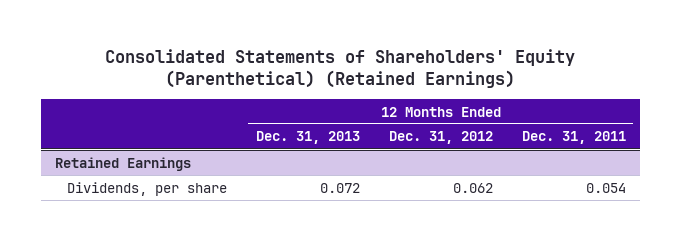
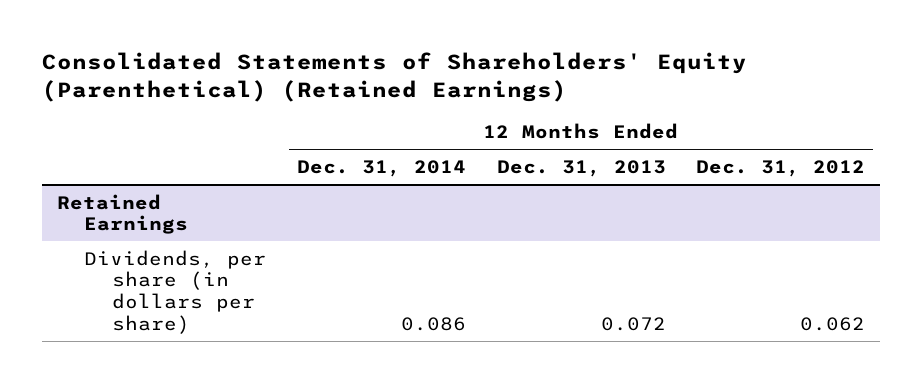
- | 12 Months Ended Dec. 31, 2013 | 12 Months Ended Dec. 31, 2012 | 12 Months Ended Dec. 31, 2011
+ | 12 Months Ended Dec. 31, 2014 | 12 Months Ended Dec. 31, 2013 | 12 Months Ended Dec. 31, 2012
@ Retained Earnings
- Dividends, per share | 0.072 | 0.062 | 0.054
+ Dividends, per share (in dollars per share) | 0.086 | 0.072 | 0.062

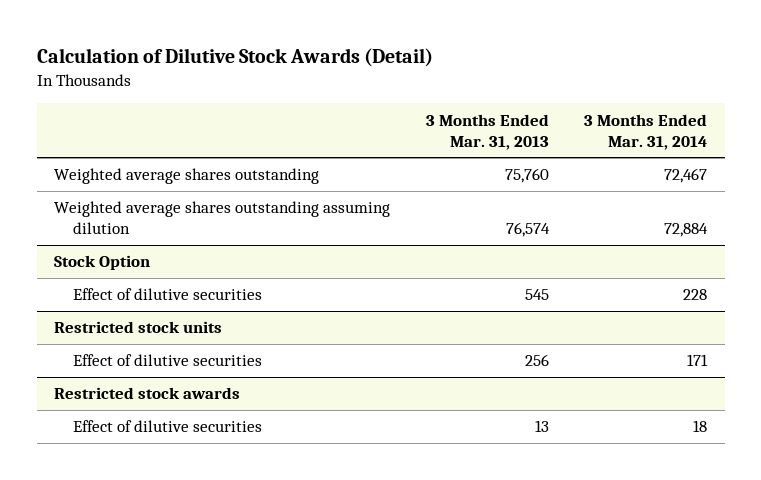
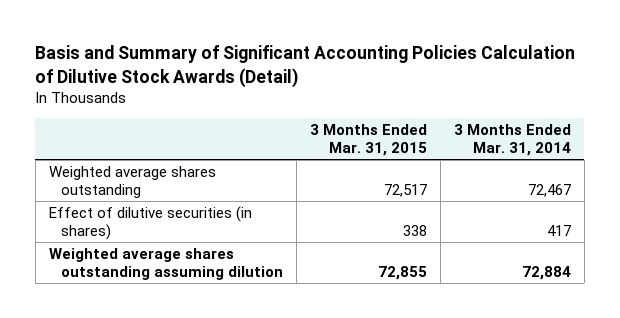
- Calculation of Dilutive Stock Awards (Detail)
+ Basis and Summary of Significant Accounting Policies Calculation of Dilutive Stock Awards (Detail)
- | 3 Months Ended Mar. 31, 2013 | 3 Months Ended Mar. 31, 2014
+ | 3 Months Ended Mar. 31, 2015 | 3 Months Ended Mar. 31, 2014
+ Effect of dilutive securities (in shares) | 338 | 417
- Stock Option
- Effect of dilutive securities | 545 | 228
- Restricted stock units
- Effect of dilutive securities | 256 | 171
- Restricted stock awards
- Effect of dilutive securities | 13 | 18

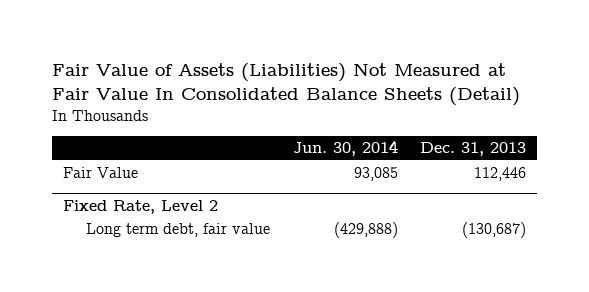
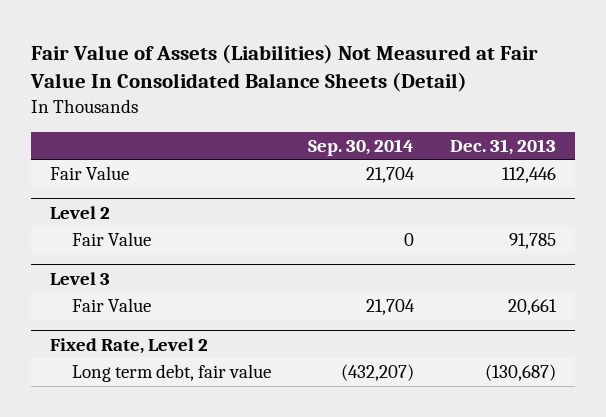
- | Jun. 30, 2014 | Dec. 31, 2013
+ | Sep. 30, 2014 | Dec. 31, 2013
+ Level 2
+ Fair Value | 0 | 91,785
+ Level 3
+ Fair Value | 21,704 | 20,661

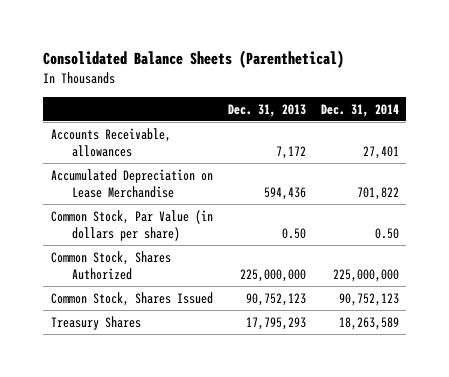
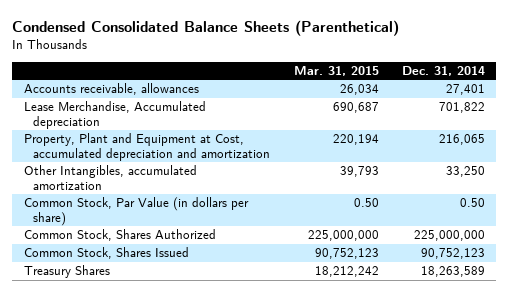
- Consolidated Balance Sheets (Parenthetical)
+ Condensed Consolidated Balance Sheets (Parenthetical)
- | Dec. 31, 2013 | Dec. 31, 2014
+ | Mar. 31, 2015 | Dec. 31, 2014
- Accounts Receivable, allowances | 7,172 | 27,401
- Accumulated Depreciation on Lease Merchandise | 594,436 | 701,822
+ Accounts receivable, allowances | 26,034 | 27,401
+ Lease Merchandise, Accumulated depreciation | 690,687 | 701,822
+ Property, Plant and Equipment at Cost, accumulated depreciation and amortization | 220,194 | 216,065
+ Other Intangibles, accumulated amortization | 39,793 | 33,250

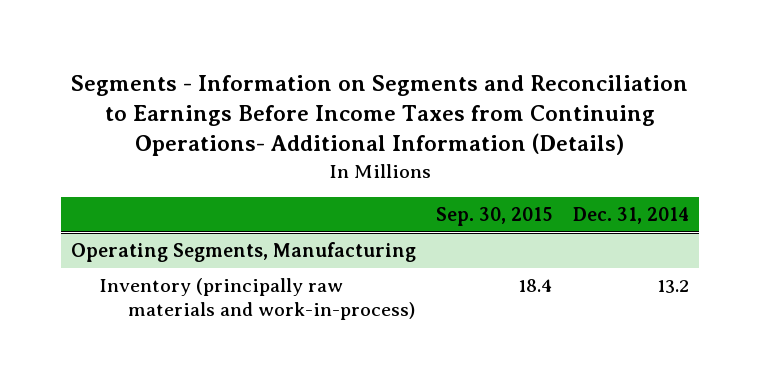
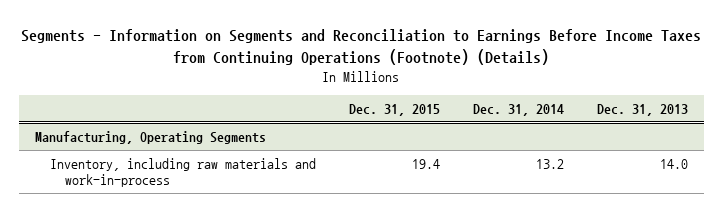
- Segments - Information on Segments and Reconciliation to Earnings Before Income Taxes from Continuing Operations- Additional Information (Details)
+ Segments - Information on Segments and Reconciliation to Earnings Before Income Taxes from Continuing Operations (Footnote) (Details)
- | Sep. 30, 2015 | Dec. 31, 2014
+ | Dec. 31, 2015 | Dec. 31, 2014 | Dec. 31, 2013
- Operating Segments, Manufacturing
- Inventory (principally raw materials and work-in-process) | 18.4 | 13.2
+ Manufacturing, Operating Segments
+ Inventory, including raw materials and work-in-process | 19.4 | 13.2 | 14.0

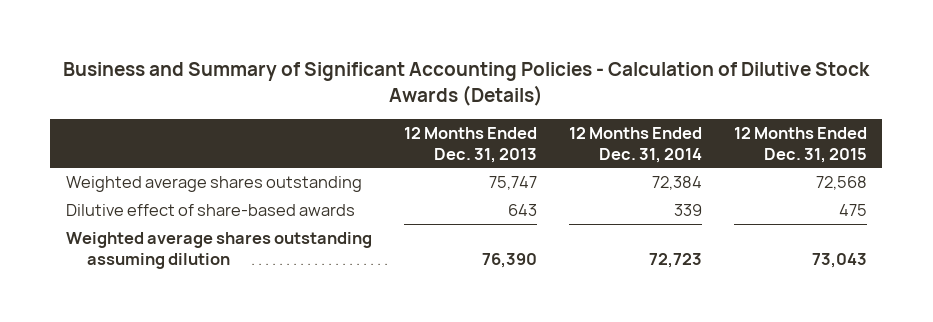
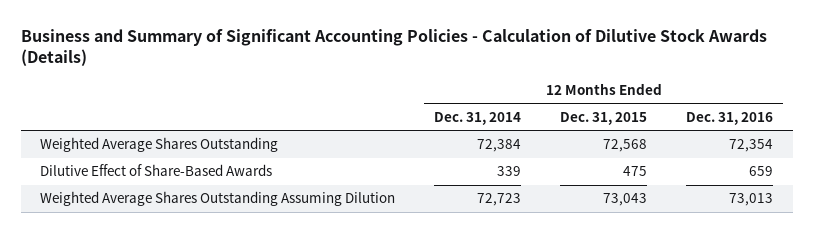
- | 12 Months Ended Dec. 31, 2013 | 12 Months Ended Dec. 31, 2014 | 12 Months Ended Dec. 31, 2015
+ | 12 Months Ended Dec. 31, 2014 | 12 Months Ended Dec. 31, 2015 | 12 Months Ended Dec. 31, 2016
- Weighted average shares outstanding | 75,747 | 72,384 | 72,568
- Dilutive effect of share-based awards | 643 | 339 | 475
- Weighted average shares outstanding assuming dilution | 76,390 | 72,723 | 73,043
+ Weighted Average Shares Outstanding | 72,384 | 72,568 | 72,354
+ Dilutive Effect of Share-Based Awards | 339 | 475 | 659
+ Weighted Average Shares Outstanding Assuming Dilution | 72,723 | 73,043 | 73,013

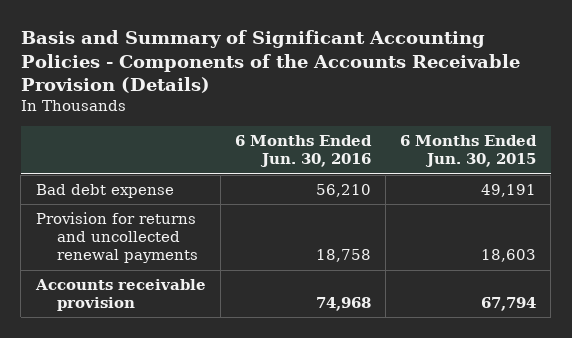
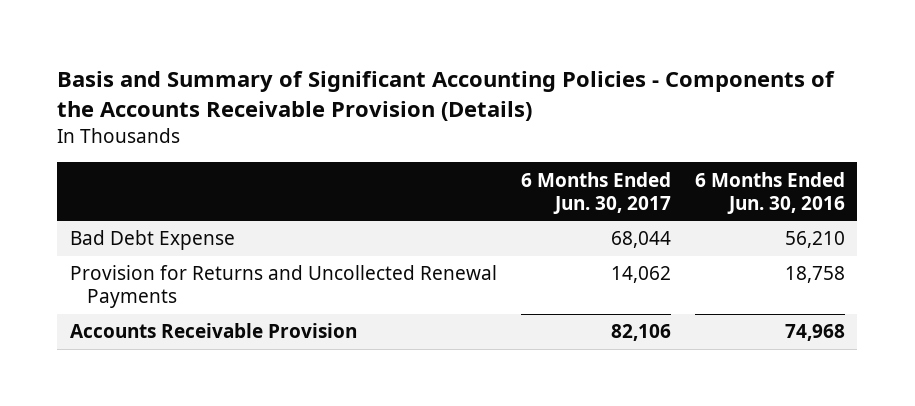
- | 6 Months Ended Jun. 30, 2016 | 6 Months Ended Jun. 30, 2015
+ | 6 Months Ended Jun. 30, 2017 | 6 Months Ended Jun. 30, 2016
- Bad debt expense | 56,210 | 49,191
- Provision for returns and uncollected renewal payments | 18,758 | 18,603
- Accounts receivable provision | 74,968 | 67,794
+ Bad Debt Expense | 68,044 | 56,210
+ Provision for Returns and Uncollected Renewal Payments | 14,062 | 18,758
+ Accounts Receivable Provision | 82,106 | 74,968

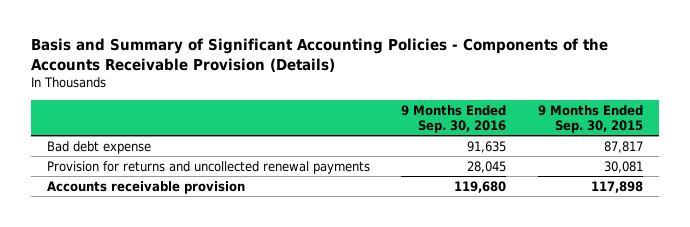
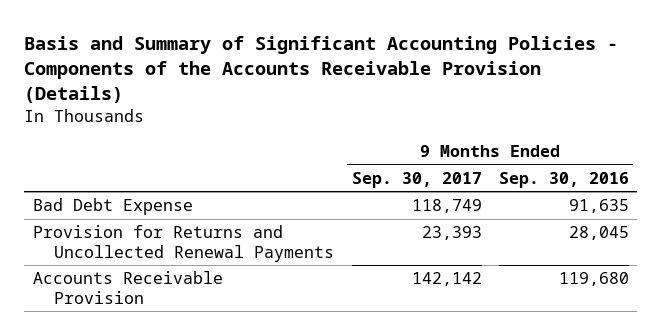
- | 9 Months Ended Sep. 30, 2016 | 9 Months Ended Sep. 30, 2015
+ | 9 Months Ended Sep. 30, 2017 | 9 Months Ended Sep. 30, 2016
- Bad debt expense | 91,635 | 87,817
- Provision for returns and uncollected renewal payments | 28,045 | 30,081
- Accounts receivable provision | 119,680 | 117,898
+ Bad Debt Expense | 118,749 | 91,635
+ Provision for Returns and Uncollected Renewal Payments | 23,393 | 28,045
+ Accounts Receivable Provision | 142,142 | 119,680

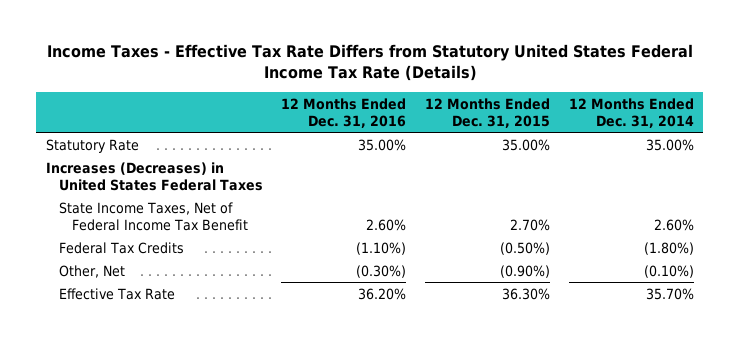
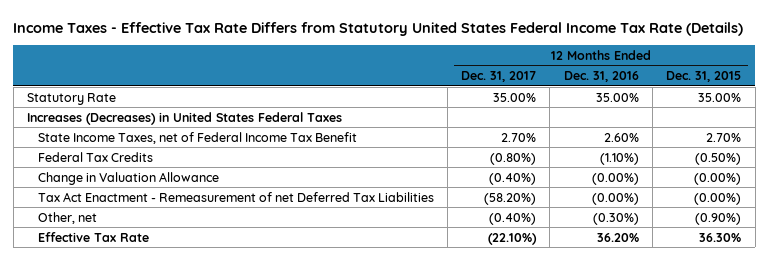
- | 12 Months Ended Dec. 31, 2016 | 12 Months Ended Dec. 31, 2015 | 12 Months Ended Dec. 31, 2014
+ | 12 Months Ended Dec. 31, 2017 | 12 Months Ended Dec. 31, 2016 | 12 Months Ended Dec. 31, 2015
- State Income Taxes, Net of Federal Income Tax Benefit | 2.60% | 2.70% | 2.60%
+ State Income Taxes, net of Federal Income Tax Benefit | 2.70% | 2.60% | 2.70%
- Other, Net | (0.30%) | (0.90%) | (0.10%)
+ Change in Valuation Allowance | (0.40%) | (0.00%) | (0.00%)
+ Tax Act Enactment - Remeasurement of net Deferred Tax Liabilities | (58.20%) | (0.00%) | (0.00%)
+ Other, net | (0.40%) | (0.30%) | (0.90%)

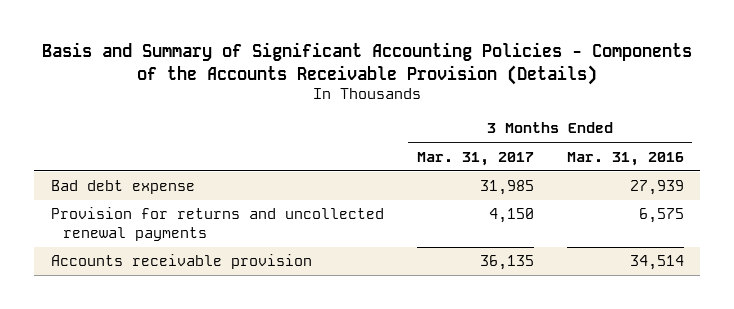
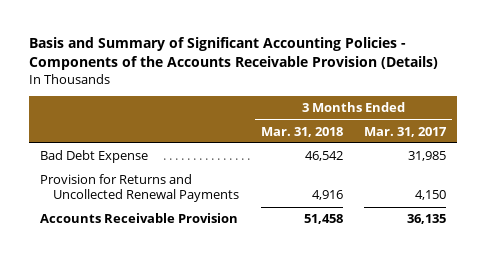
- | 3 Months Ended Mar. 31, 2017 | 3 Months Ended Mar. 31, 2016
+ | 3 Months Ended Mar. 31, 2018 | 3 Months Ended Mar. 31, 2017
- Bad debt expense | 31,985 | 27,939
- Provision for returns and uncollected renewal payments | 4,150 | 6,575
- Accounts receivable provision | 36,135 | 34,514
+ Bad Debt Expense | 46,542 | 31,985
+ Provision for Returns and Uncollected Renewal Payments | 4,916 | 4,150
+ Accounts Receivable Provision | 51,458 | 36,135

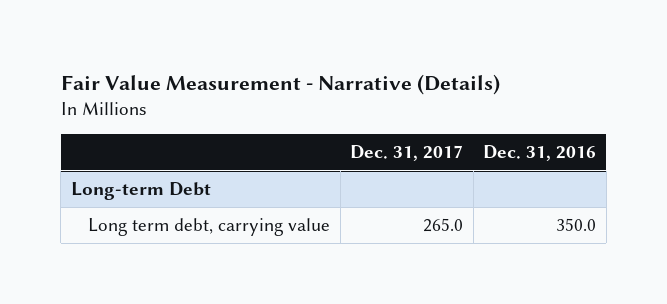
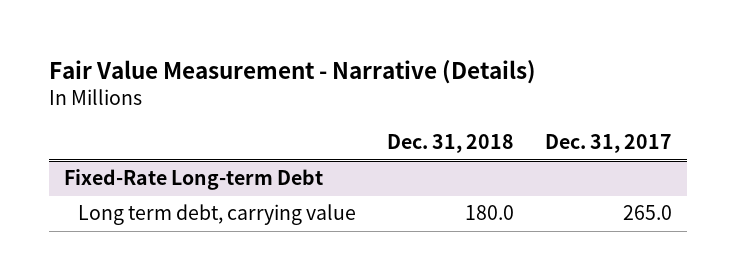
- | Dec. 31, 2017 | Dec. 31, 2016
+ | Dec. 31, 2018 | Dec. 31, 2017
- Long-term Debt
+ Fixed-Rate Long-term Debt

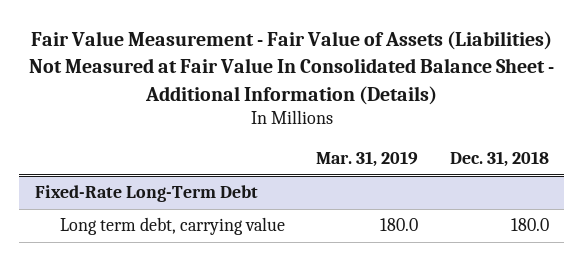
- Fair Value Measurement - Narrative (Details)
+ Fair Value Measurement - Fair Value of Assets (Liabilities) Not Measured at Fair Value In Consolidated Balance Sheet - Additional Information (Details)
- | Dec. 31, 2018 | Dec. 31, 2017
+ | Mar. 31, 2019 | Dec. 31, 2018
- Fixed-Rate Long-term Debt
+ Fixed-Rate Long-Term Debt

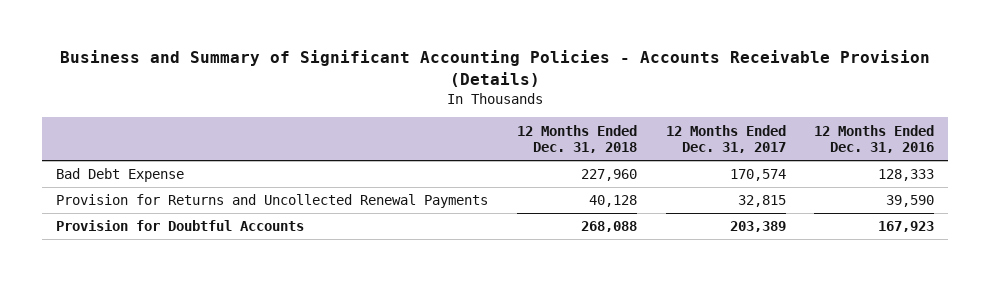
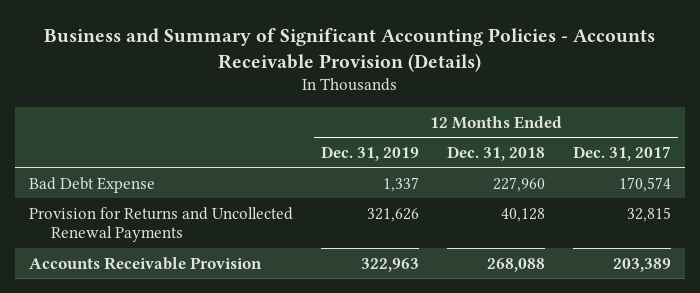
- | 12 Months Ended Dec. 31, 2018 | 12 Months Ended Dec. 31, 2017 | 12 Months Ended Dec. 31, 2016
+ | 12 Months Ended Dec. 31, 2019 | 12 Months Ended Dec. 31, 2018 | 12 Months Ended Dec. 31, 2017
- Provision for Doubtful Accounts | 268,088 | 203,389 | 167,923
+ Accounts Receivable Provision | 322,963 | 268,088 | 203,389

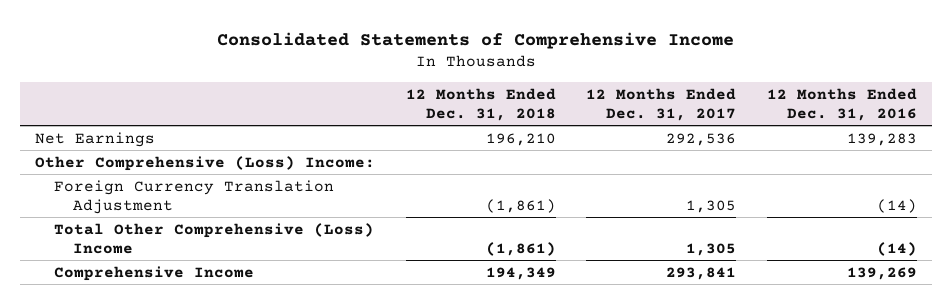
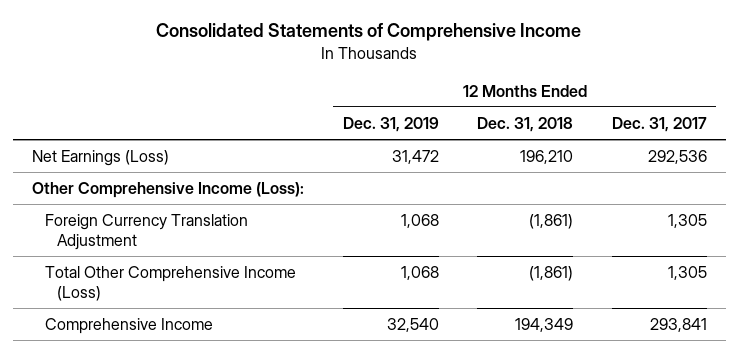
- | 12 Months Ended Dec. 31, 2018 | 12 Months Ended Dec. 31, 2017 | 12 Months Ended Dec. 31, 2016
+ | 12 Months Ended Dec. 31, 2019 | 12 Months Ended Dec. 31, 2018 | 12 Months Ended Dec. 31, 2017
- Net Earnings | 196,210 | 292,536 | 139,283
- Other Comprehensive (Loss) Income:
+ Net Earnings (Loss) | 31,472 | 196,210 | 292,536
+ Other Comprehensive Income (Loss):
- Total Other Comprehensive (Loss) Income | (1,861) | 1,305 | (14)
+ Total Other Comprehensive Income (Loss) | 1,068 | (1,861) | 1,305

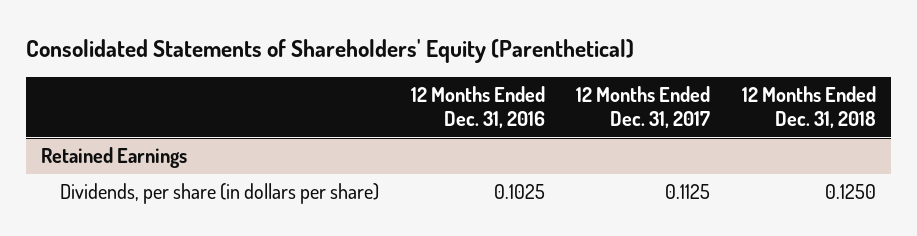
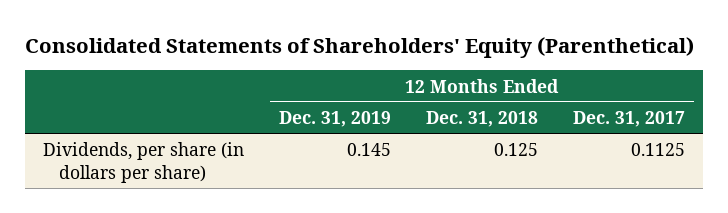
- | 12 Months Ended Dec. 31, 2016 | 12 Months Ended Dec. 31, 2017 | 12 Months Ended Dec. 31, 2018
+ | 12 Months Ended Dec. 31, 2019 | 12 Months Ended Dec. 31, 2018 | 12 Months Ended Dec. 31, 2017
- Retained Earnings
- Dividends, per share (in dollars per share) | 0.1025 | 0.1125 | 0.1250
+ Dividends, per share (in dollars per share) | 0.145 | 0.125 | 0.1125

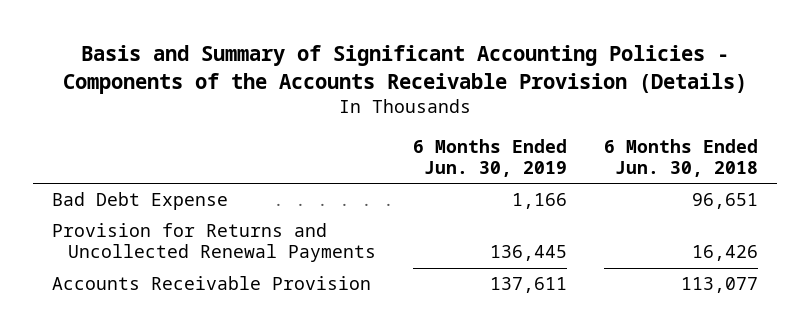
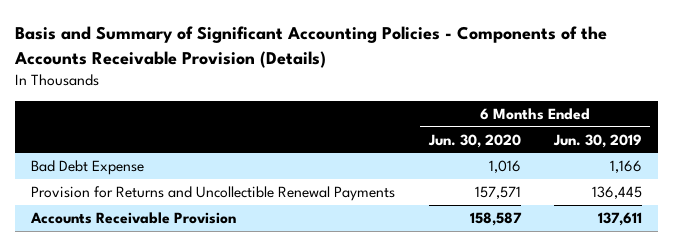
- | 6 Months Ended Jun. 30, 2019 | 6 Months Ended Jun. 30, 2018
+ | 6 Months Ended Jun. 30, 2020 | 6 Months Ended Jun. 30, 2019
- Provision for Returns and Uncollected Renewal Payments | 136,445 | 16,426
+ Provision for Returns and Uncollectible Renewal Payments | 157,571 | 136,445

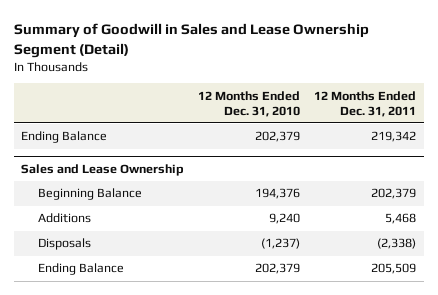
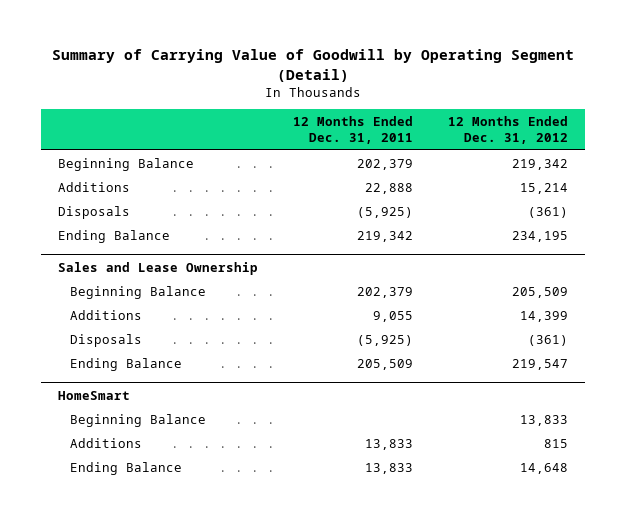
- Summary of Goodwill in Sales and Lease Ownership Segment (Detail)
+ Summary of Carrying Value of Goodwill by Operating Segment (Detail)
- | 12 Months Ended Dec. 31, 2010 | 12 Months Ended Dec. 31, 2011
+ | 12 Months Ended Dec. 31, 2011 | 12 Months Ended Dec. 31, 2012
+ Beginning Balance | 202,379 | 219,342
+ Additions | 22,888 | 15,214
+ Disposals | (5,925) | (361)
@ Sales and Lease Ownership
- Additions | 9,240 | 5,468
- Disposals | (1,237) | (2,338)
+ Additions | 9,055 | 14,399
+ Disposals | (5,925) | (361)
+ HomeSmart
+ Beginning Balance | | 13,833
+ Additions | 13,833 | 815
+ Ending Balance | 13,833 | 14,648

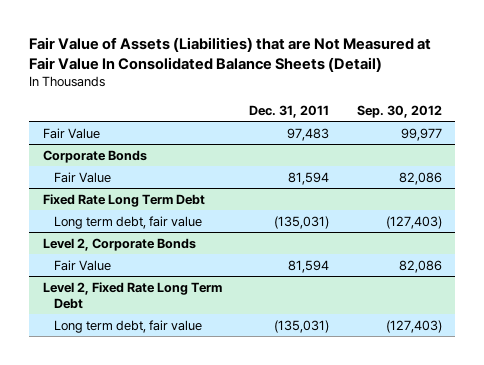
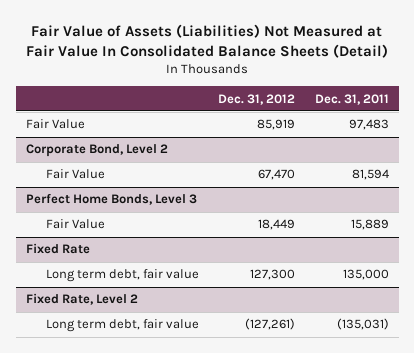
- Fair Value of Assets (Liabilities) that are Not Measured at Fair Value In Consolidated Balance Sheets (Detail)
+ Fair Value of Assets (Liabilities) Not Measured at Fair Value In Consolidated Balance Sheets (Detail)
- | Dec. 31, 2011 | Sep. 30, 2012
+ | Dec. 31, 2012 | Dec. 31, 2011
- Corporate Bonds
- Fair Value | 81,594 | 82,086
- Fixed Rate Long Term Debt
- Long term debt, fair value | (135,031) | (127,403)
- Level 2, Corporate Bonds
+ Corporate Bond, Level 2
- Level 2, Fixed Rate Long Term Debt
+ Perfect Home Bonds, Level 3
+ Fair Value | 18,449 | 15,889
+ Fixed Rate
+ Long term debt, fair value | 127,300 | 135,000
+ Fixed Rate, Level 2

